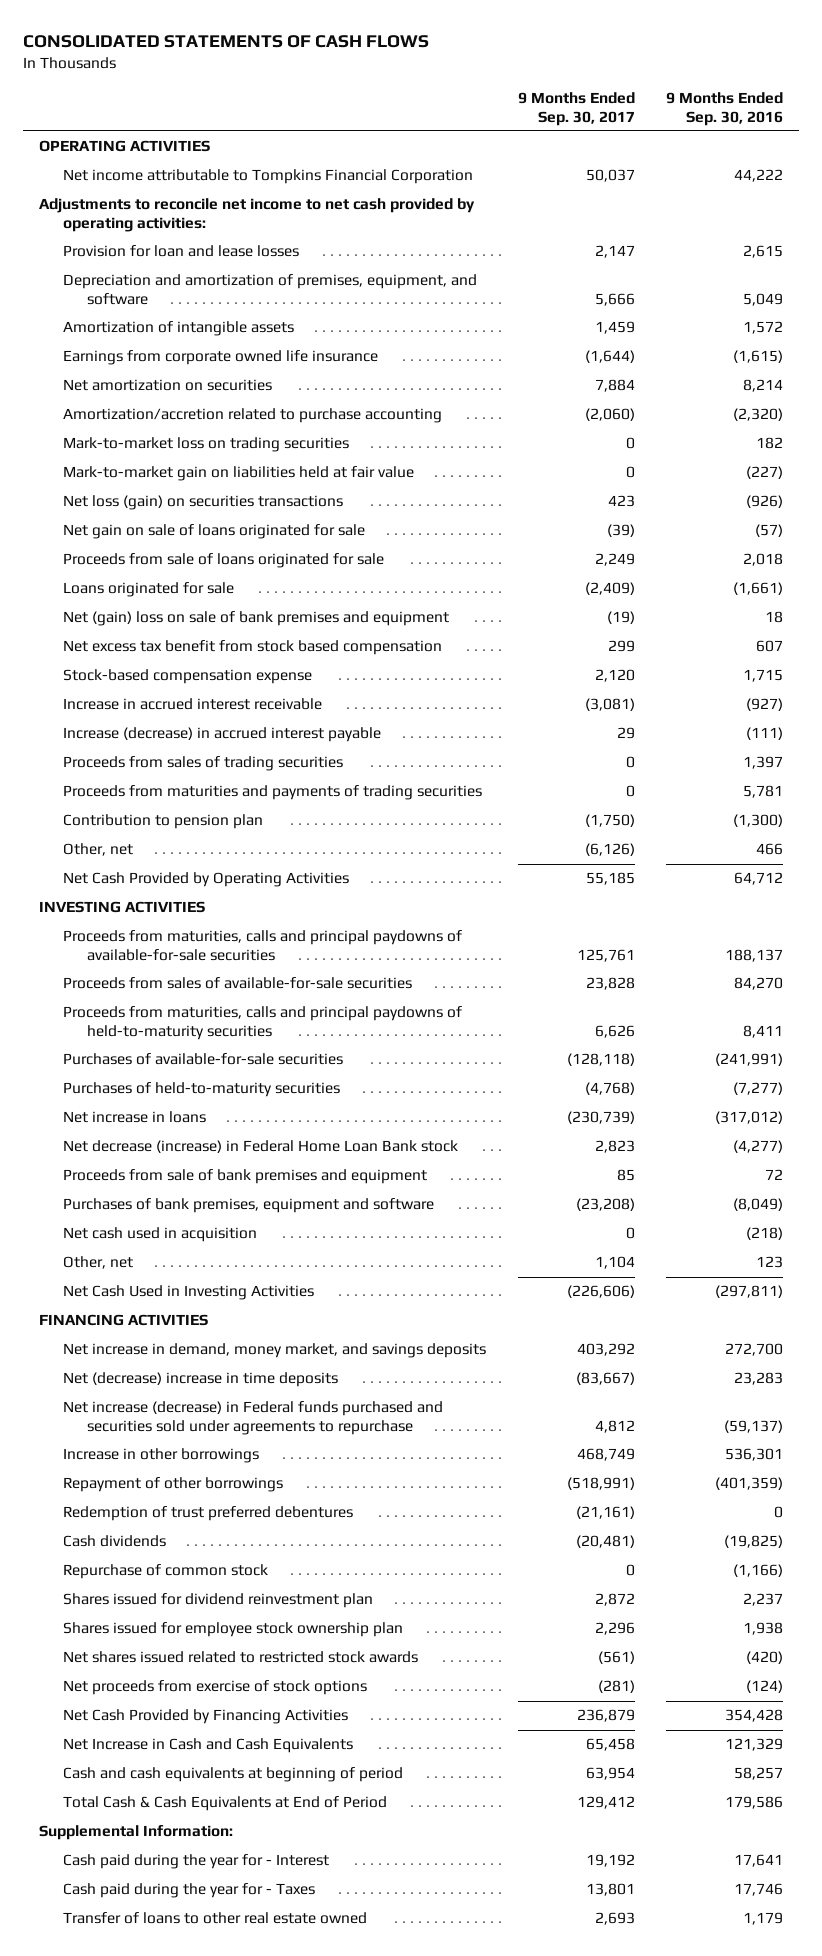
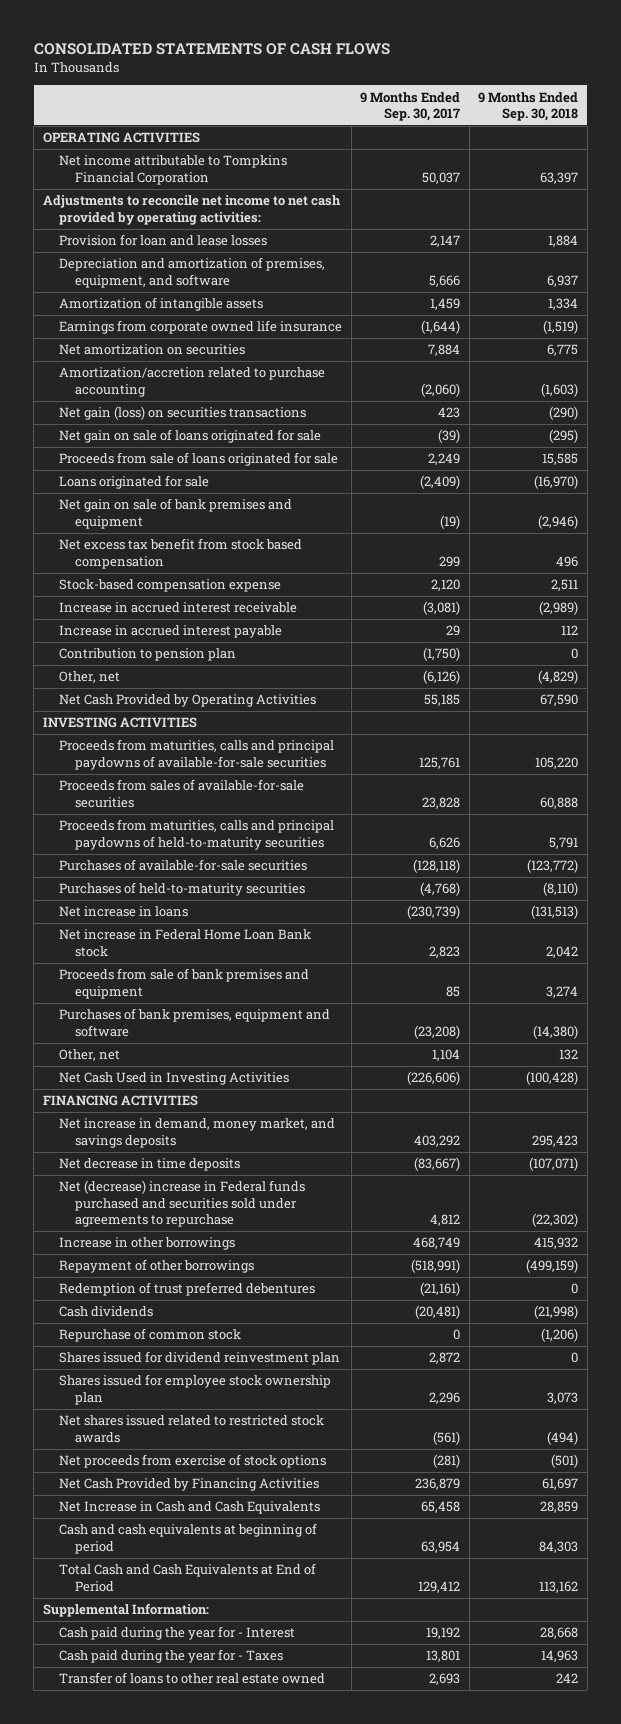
- | 9 Months Ended Sep. 30, 2017 | 9 Months Ended Sep. 30, 2016
+ | 9 Months Ended Sep. 30, 2017 | 9 Months Ended Sep. 30, 2018
- Mark-to-market loss on trading securities | 0 | 182
- Mark-to-market gain on liabilities held at fair value | 0 | (227)
- Net loss (gain) on securities transactions | 423 | (926)
+ Net gain (loss) on securities transactions | 423 | (290)
- Net (gain) loss on sale of bank premises and equipment | (19) | 18
+ Net gain on sale of bank premises and equipment | (19) | (2,946)
- Increase (decrease) in accrued interest payable | 29 | (111)
- Proceeds from sales of trading securities | 0 | 1,397
- Proceeds from maturities and payments of trading securities | 0 | 5,781
+ Increase in accrued interest payable | 29 | 112
- Net decrease (increase) in Federal Home Loan Bank stock | 2,823 | (4,277)
+ Net increase in Federal Home Loan Bank stock | 2,823 | 2,042
- Net cash used in acquisition | 0 | (218)
- Net (decrease) increase in time deposits | (83,667) | 23,283
- Net increase (decrease) in Federal funds purchased and securities sold under agreements to repurchase | 4,812 | (59,137)
+ Net decrease in time deposits | (83,667) | (107,071)
+ Net (decrease) increase in Federal funds purchased and securities sold under agreements to repurchase | 4,812 | (22,302)
- Total Cash & Cash Equivalents at End of Period | 129,412 | 179,586
+ Total Cash and Cash Equivalents at End of Period | 129,412 | 113,162

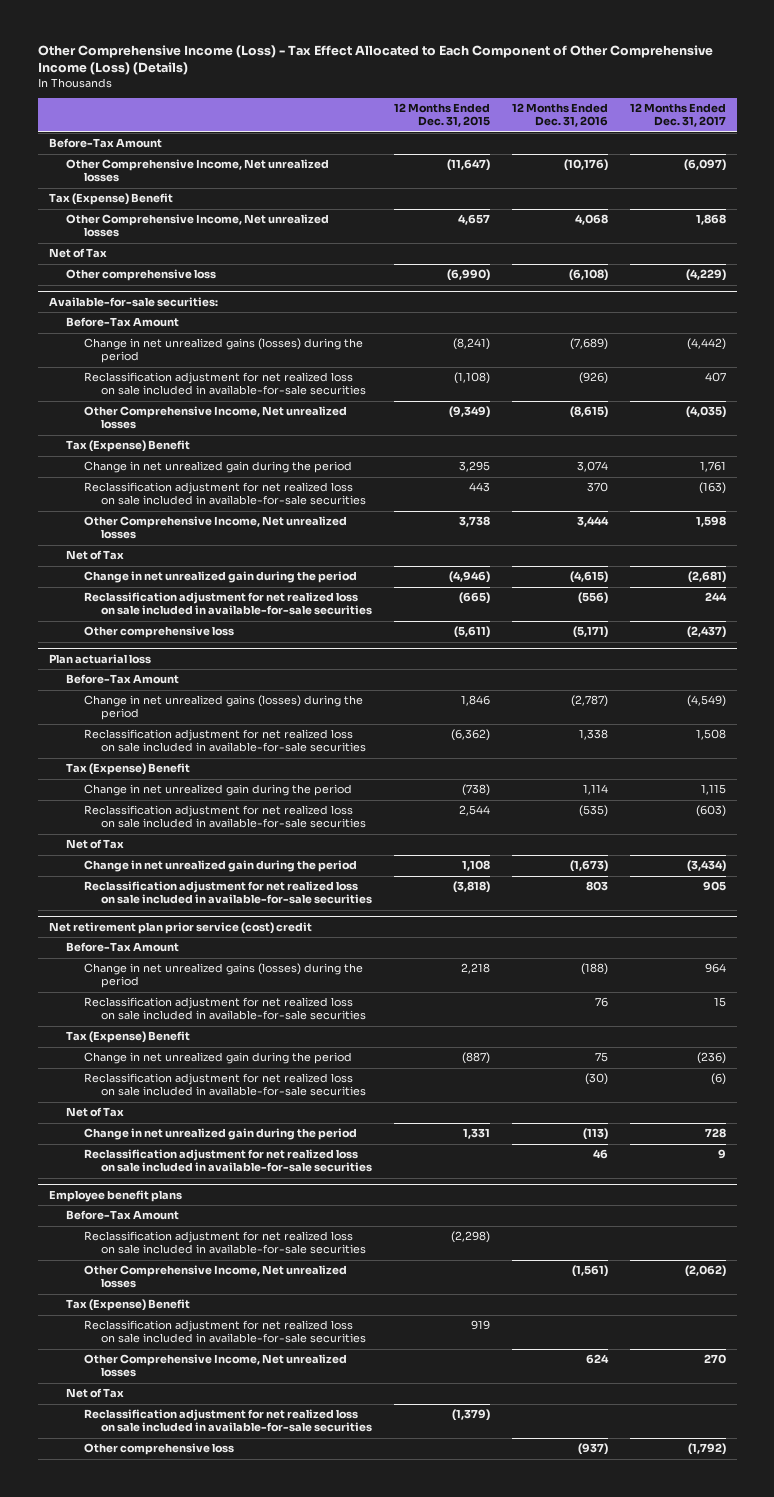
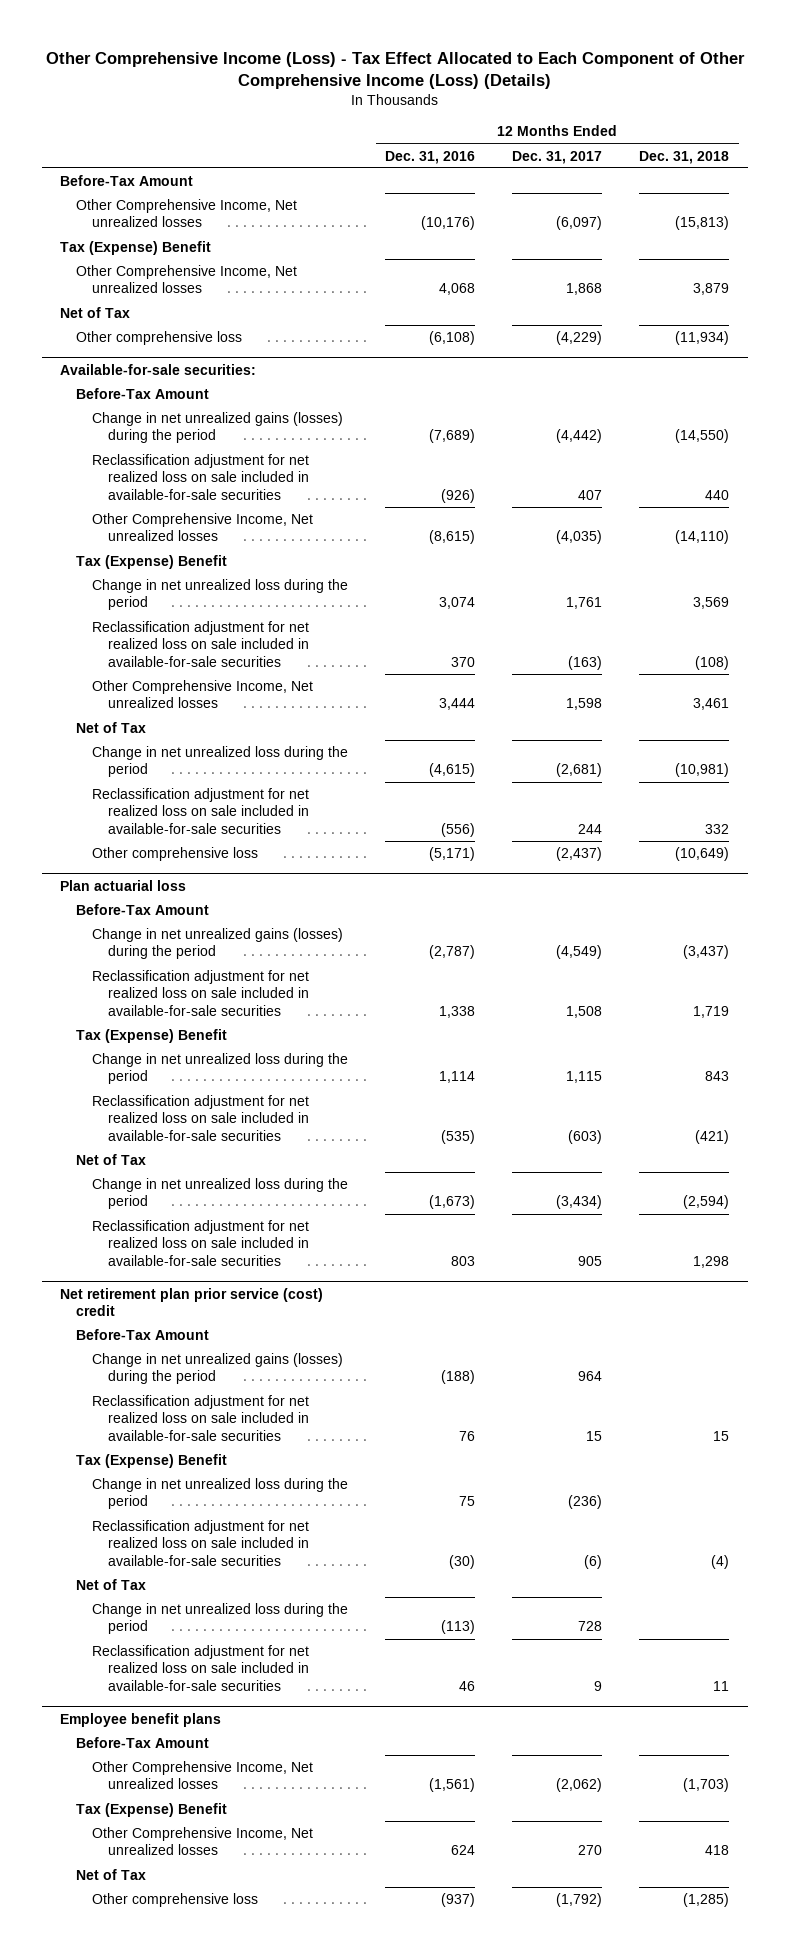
- | 12 Months Ended Dec. 31, 2015 | 12 Months Ended Dec. 31, 2016 | 12 Months Ended Dec. 31, 2017
+ | 12 Months Ended Dec. 31, 2016 | 12 Months Ended Dec. 31, 2017 | 12 Months Ended Dec. 31, 2018
@ Available-for-sale securities:
- Change in net unrealized gain during the period | 3,295 | 3,074 | 1,761
+ Change in net unrealized loss during the period | 3,074 | 1,761 | 3,569
- Change in net unrealized gain during the period | (4,946) | (4,615) | (2,681)
+ Change in net unrealized loss during the period | (4,615) | (2,681) | (10,981)
@ Plan actuarial loss
- Change in net unrealized gain during the period | (738) | 1,114 | 1,115
+ Change in net unrealized loss during the period | 1,114 | 1,115 | 843
- Change in net unrealized gain during the period | 1,108 | (1,673) | (3,434)
+ Change in net unrealized loss during the period | (1,673) | (3,434) | (2,594)
@ Net retirement plan prior service (cost) credit
- Change in net unrealized gain during the period | (887) | 75 | (236)
+ Change in net unrealized loss during the period | 75 | (236) |
- Change in net unrealized gain during the period | 1,331 | (113) | 728
+ Change in net unrealized loss during the period | (113) | 728 |
@ Employee benefit plans
- Reclassification adjustment for net realized loss on sale included in available-for-sale securities | (2,298) | |
- Reclassification adjustment for net realized loss on sale included in available-for-sale securities | 919 | |
- Reclassification adjustment for net realized loss on sale included in available-for-sale securities | (1,379) | |

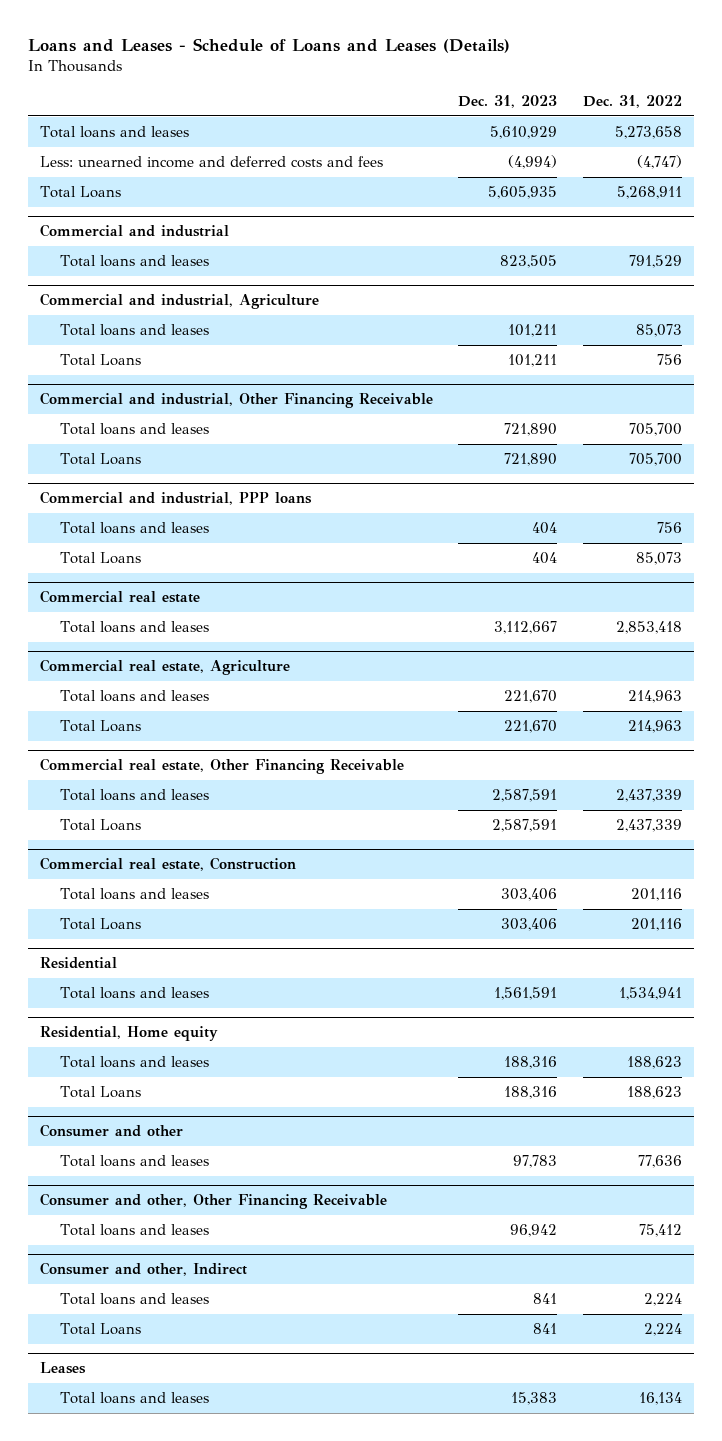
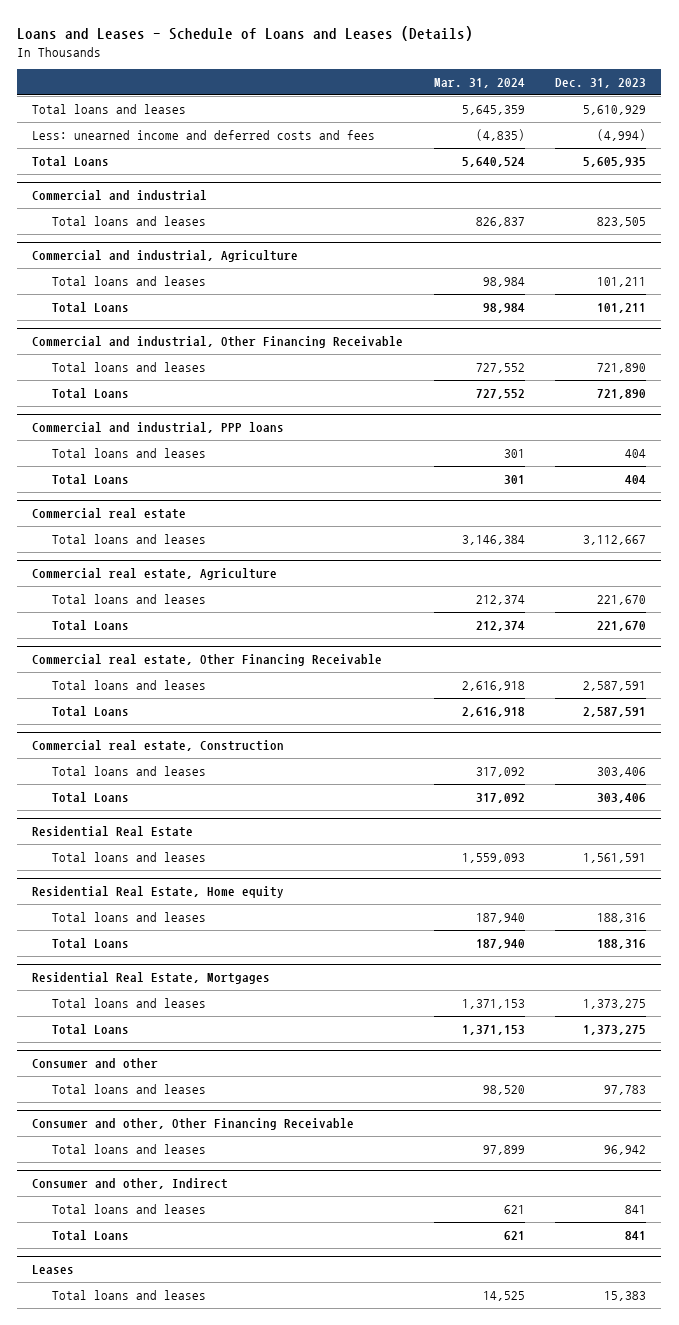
- | Dec. 31, 2023 | Dec. 31, 2022
+ | Mar. 31, 2024 | Dec. 31, 2023
- Residential
+ Residential Real Estate
- Residential, Home equity
+ Residential Real Estate, Home equity
+ Residential Real Estate, Mortgages
+ Total loans and leases | 1,371,153 | 1,373,275
+ Total Loans | 1,371,153 | 1,373,275

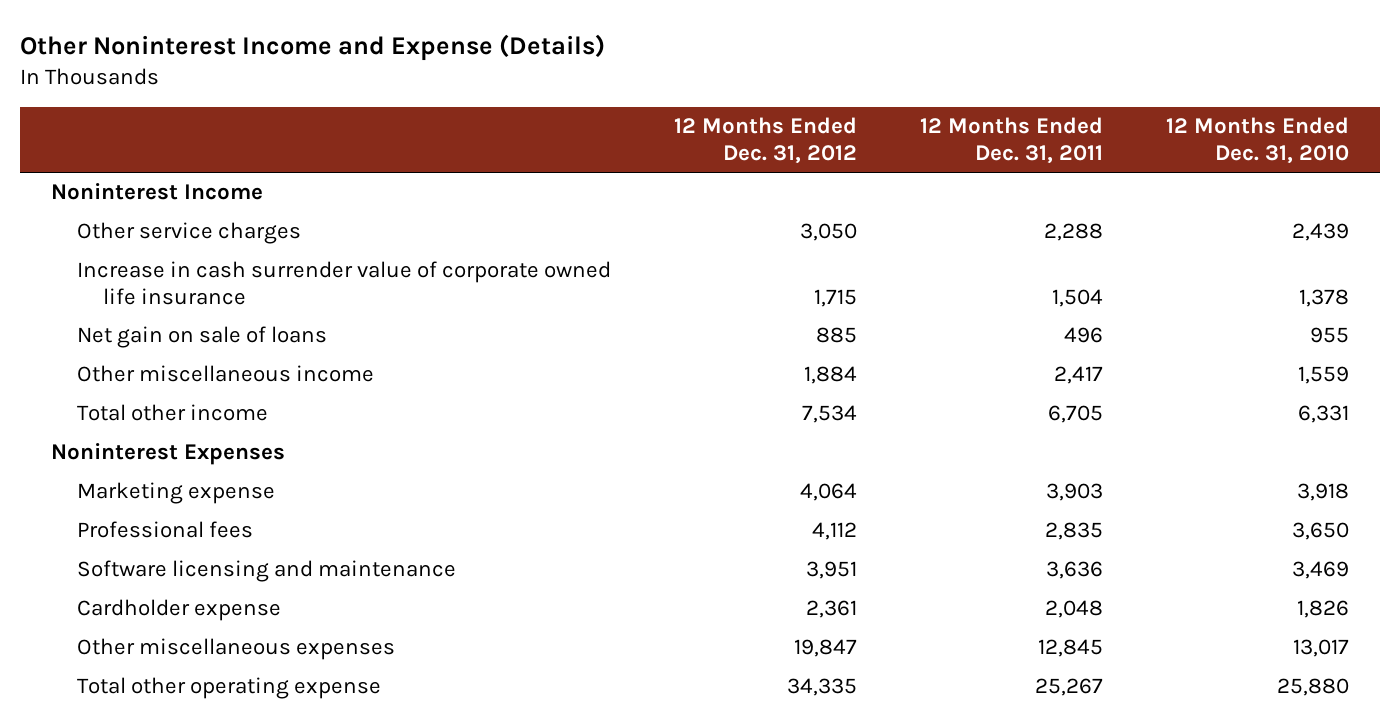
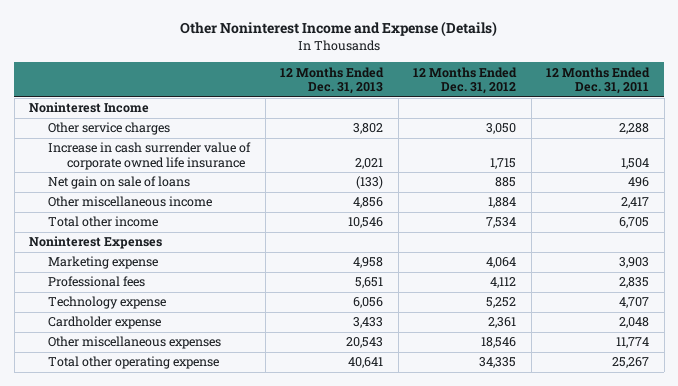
- | 12 Months Ended Dec. 31, 2012 | 12 Months Ended Dec. 31, 2011 | 12 Months Ended Dec. 31, 2010
+ | 12 Months Ended Dec. 31, 2013 | 12 Months Ended Dec. 31, 2012 | 12 Months Ended Dec. 31, 2011
- Software licensing and maintenance | 3,951 | 3,636 | 3,469
+ Technology expense | 6,056 | 5,252 | 4,707
- Other miscellaneous expenses | 19,847 | 12,845 | 13,017
+ Other miscellaneous expenses | 20,543 | 18,546 | 11,774

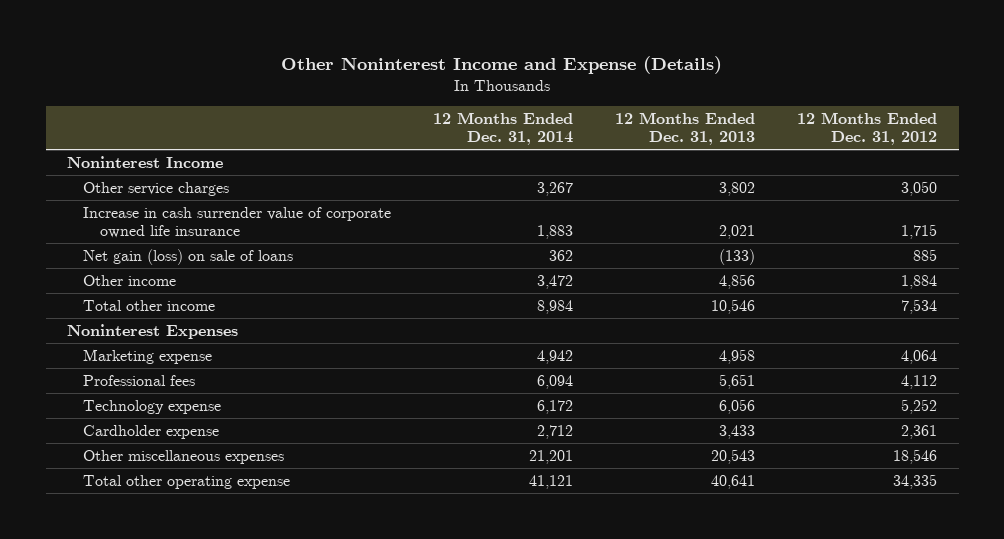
- | 12 Months Ended Dec. 31, 2013 | 12 Months Ended Dec. 31, 2012 | 12 Months Ended Dec. 31, 2011
+ | 12 Months Ended Dec. 31, 2014 | 12 Months Ended Dec. 31, 2013 | 12 Months Ended Dec. 31, 2012
- Net gain on sale of loans | (133) | 885 | 496
- Other miscellaneous income | 4,856 | 1,884 | 2,417
+ Net gain (loss) on sale of loans | 362 | (133) | 885
+ Other income | 3,472 | 4,856 | 1,884

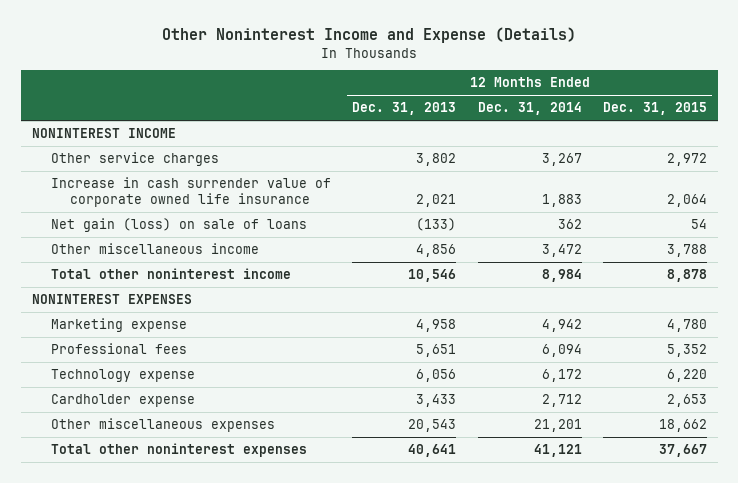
- | 12 Months Ended Dec. 31, 2014 | 12 Months Ended Dec. 31, 2013 | 12 Months Ended Dec. 31, 2012
+ | 12 Months Ended Dec. 31, 2013 | 12 Months Ended Dec. 31, 2014 | 12 Months Ended Dec. 31, 2015
- Noninterest Income
+ NONINTEREST INCOME
- Other income | 3,472 | 4,856 | 1,884
- Total other income | 8,984 | 10,546 | 7,534
- Noninterest Expenses
+ Other miscellaneous income | 4,856 | 3,472 | 3,788
+ Total other noninterest income | 10,546 | 8,984 | 8,878
+ NONINTEREST EXPENSES
- Total other operating expense | 41,121 | 40,641 | 34,335
+ Total other noninterest expenses | 40,641 | 41,121 | 37,667

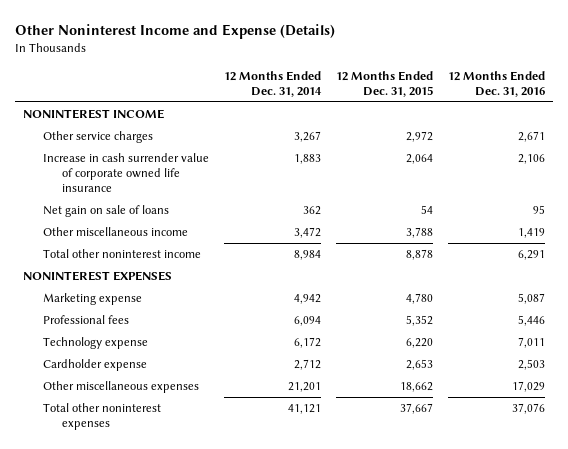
- | 12 Months Ended Dec. 31, 2013 | 12 Months Ended Dec. 31, 2014 | 12 Months Ended Dec. 31, 2015
+ | 12 Months Ended Dec. 31, 2014 | 12 Months Ended Dec. 31, 2015 | 12 Months Ended Dec. 31, 2016
- Net gain (loss) on sale of loans | (133) | 362 | 54
+ Net gain on sale of loans | 362 | 54 | 95

